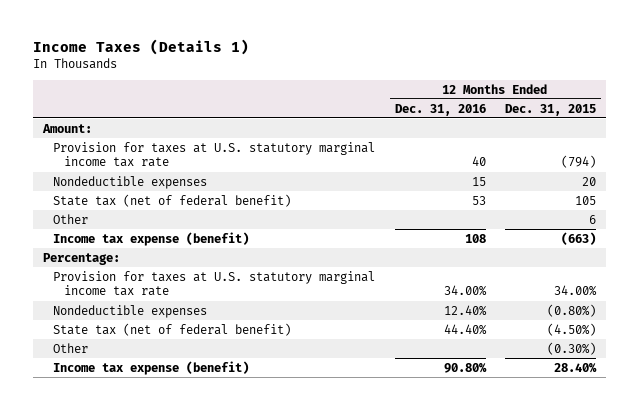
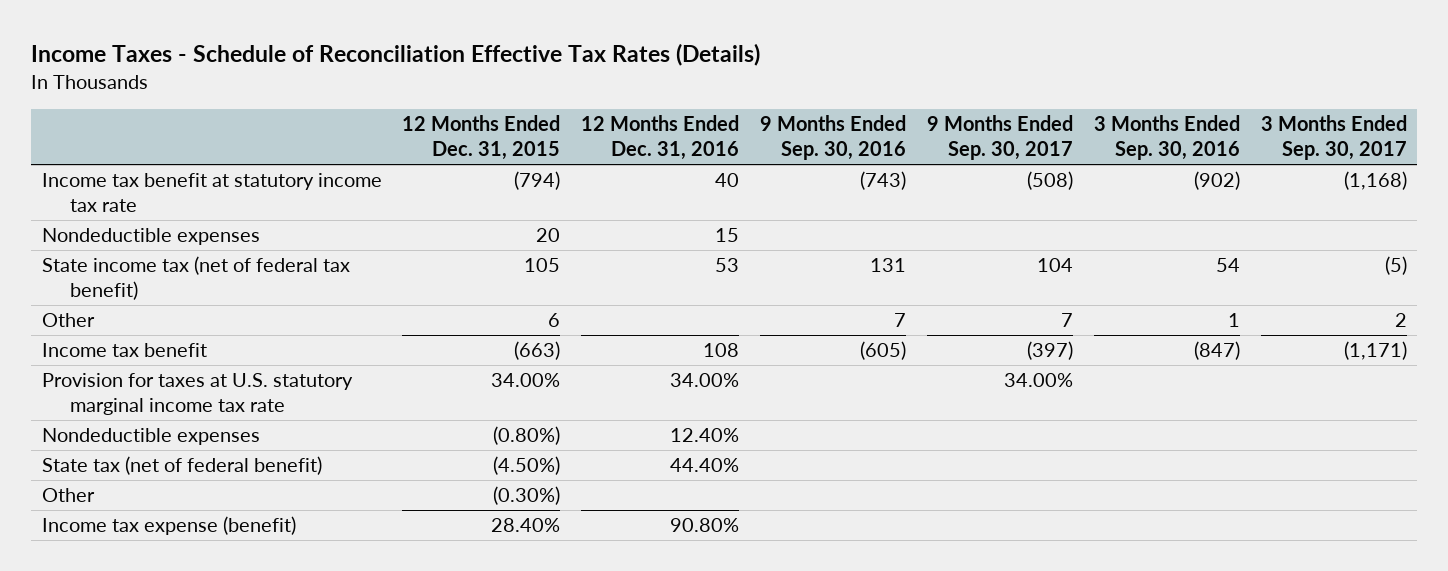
- Income Taxes (Details 1)
+ Income Taxes - Schedule of Reconciliation Effective Tax Rates (Details)
- | 12 Months Ended Dec. 31, 2016 | 12 Months Ended Dec. 31, 2015
+ | 12 Months Ended Dec. 31, 2015 | 12 Months Ended Dec. 31, 2016 | 9 Months Ended Sep. 30, 2016 | 9 Months Ended Sep. 30, 2017 | 3 Months Ended Sep. 30, 2016 | 3 Months Ended Sep. 30, 2017
- Amount:
- Provision for taxes at U.S. statutory marginal income tax rate | 40 | (794)
+ Income tax benefit at statutory income tax rate | (794) | 40 | (743) | (508) | (902) | (1,168)
- State tax (net of federal benefit) | 53 | 105
+ State income tax (net of federal tax benefit) | 105 | 53 | 131 | 104 | 54 | (5)
- Income tax expense (benefit) | 108 | (663)
- Percentage:
+ Income tax benefit | (663) | 108 | (605) | (397) | (847) | (1,171)

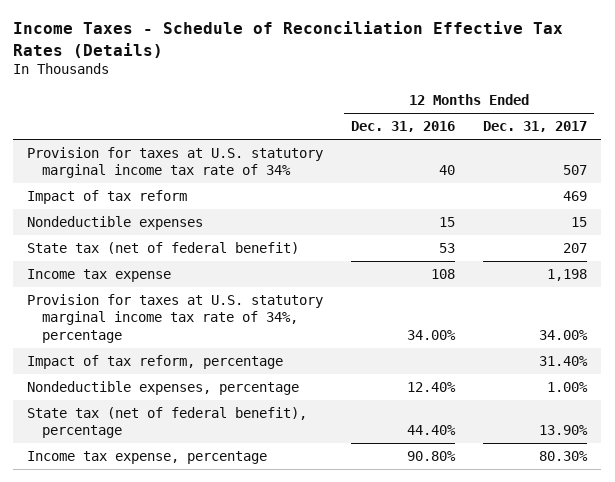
- | 12 Months Ended Dec. 31, 2015 | 12 Months Ended Dec. 31, 2016 | 9 Months Ended Sep. 30, 2016 | 9 Months Ended Sep. 30, 2017 | 3 Months Ended Sep. 30, 2016 | 3 Months Ended Sep. 30, 2017
+ | 12 Months Ended Dec. 31, 2016 | 12 Months Ended Dec. 31, 2017
- Income tax benefit at statutory income tax rate | (794) | 40 | (743) | (508) | (902) | (1,168)
+ Provision for taxes at U.S. statutory marginal income tax rate of 34% | 40 | 507
+ Impact of tax reform | | 469
- State income tax (net of federal tax benefit) | 105 | 53 | 131 | 104 | 54 | (5)
- Other | 6 | | 7 | 7 | 1 | 2
- Income tax benefit | (663) | 108 | (605) | (397) | (847) | (1,171)
- Provision for taxes at U.S. statutory marginal income tax rate | 34.00% | 34.00% | | 34.00% | |
- Nondeductible expenses | (0.80%) | 12.40% | | | |
- State tax (net of federal benefit) | (4.50%) | 44.40% | | | |
- Other | (0.30%) | | | | |
- Income tax expense (benefit) | 28.40% | 90.80% | | | |
+ State tax (net of federal benefit) | 53 | 207
+ Income tax expense | 108 | 1,198
+ Provision for taxes at U.S. statutory marginal income tax rate of 34%, percentage | 34.00% | 34.00%
+ Impact of tax reform, percentage | | 31.40%
+ Nondeductible expenses, percentage | 12.40% | 1.00%
+ State tax (net of federal benefit), percentage | 44.40% | 13.90%
+ Income tax expense, percentage | 90.80% | 80.30%

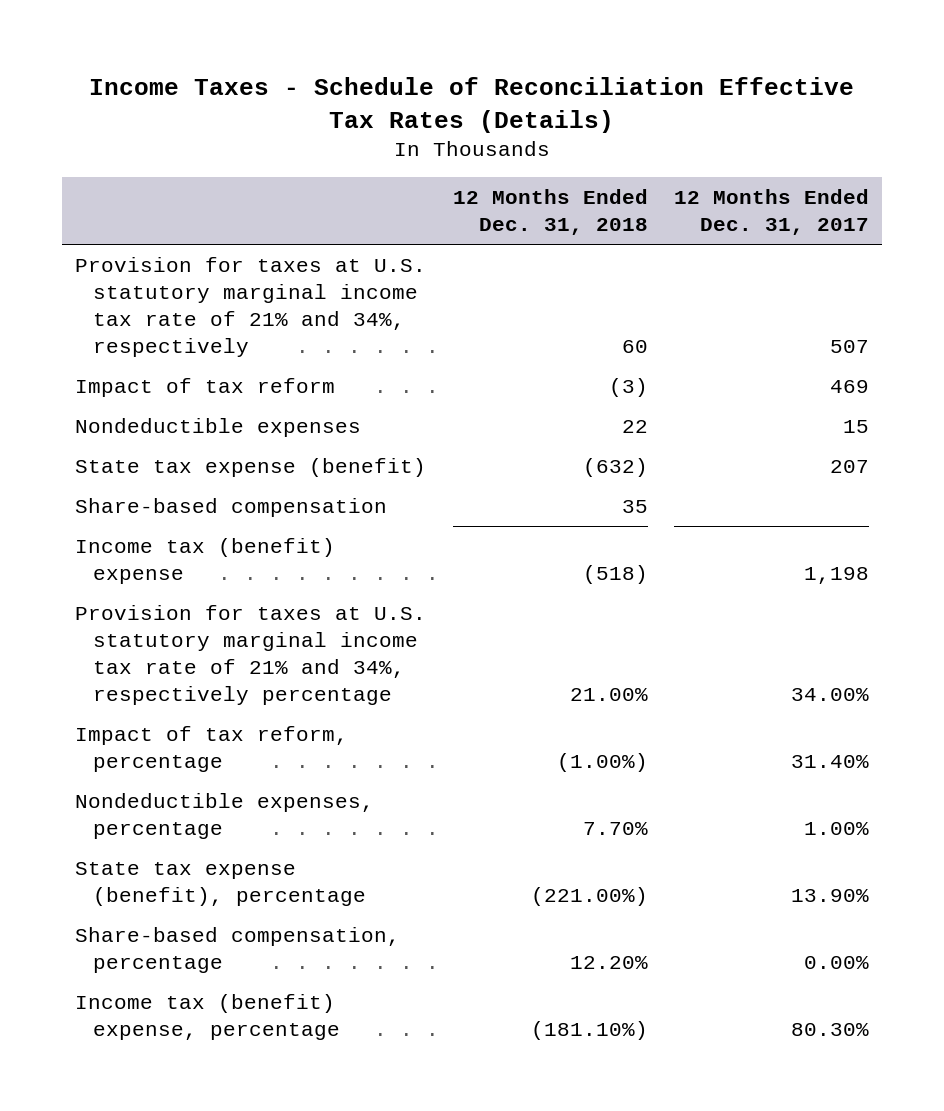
- | 12 Months Ended Dec. 31, 2016 | 12 Months Ended Dec. 31, 2017
+ | 12 Months Ended Dec. 31, 2018 | 12 Months Ended Dec. 31, 2017
- Provision for taxes at U.S. statutory marginal income tax rate of 34% | 40 | 507
+ Provision for taxes at U.S. statutory marginal income tax rate of 21% and 34%, respectively | 60 | 507
- State tax (net of federal benefit) | 53 | 207
- Income tax expense | 108 | 1,198
- Provision for taxes at U.S. statutory marginal income tax rate of 34%, percentage | 34.00% | 34.00%
+ State tax expense (benefit) | (632) | 207
+ Share-based compensation | 35 |
+ Income tax (benefit) expense | (518) | 1,198
+ Provision for taxes at U.S. statutory marginal income tax rate of 21% and 34%, respectively percentage | 21.00% | 34.00%
- State tax (net of federal benefit), percentage | 44.40% | 13.90%
- Income tax expense, percentage | 90.80% | 80.30%
+ State tax expense (benefit), percentage | (221.00%) | 13.90%
+ Share-based compensation, percentage | 12.20% | 0.00%
+ Income tax (benefit) expense, percentage | (181.10%) | 80.30%

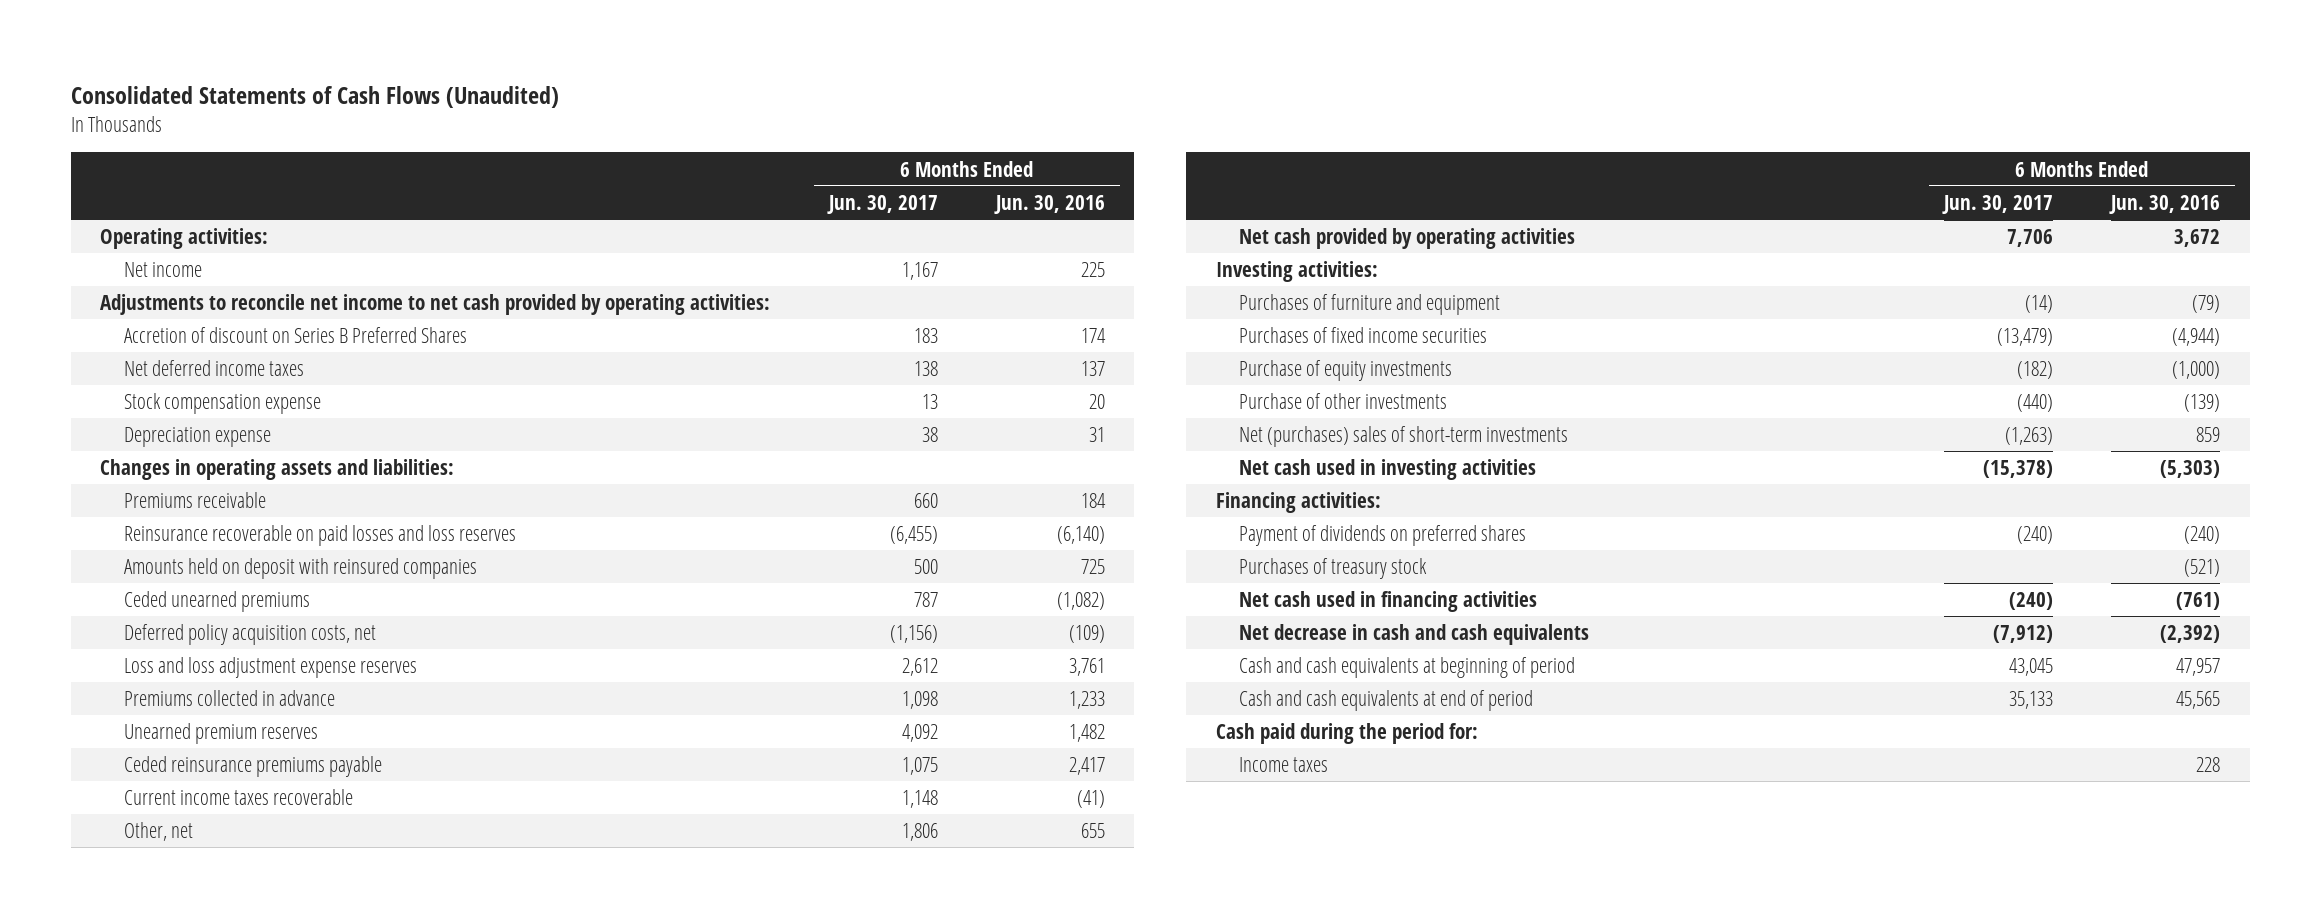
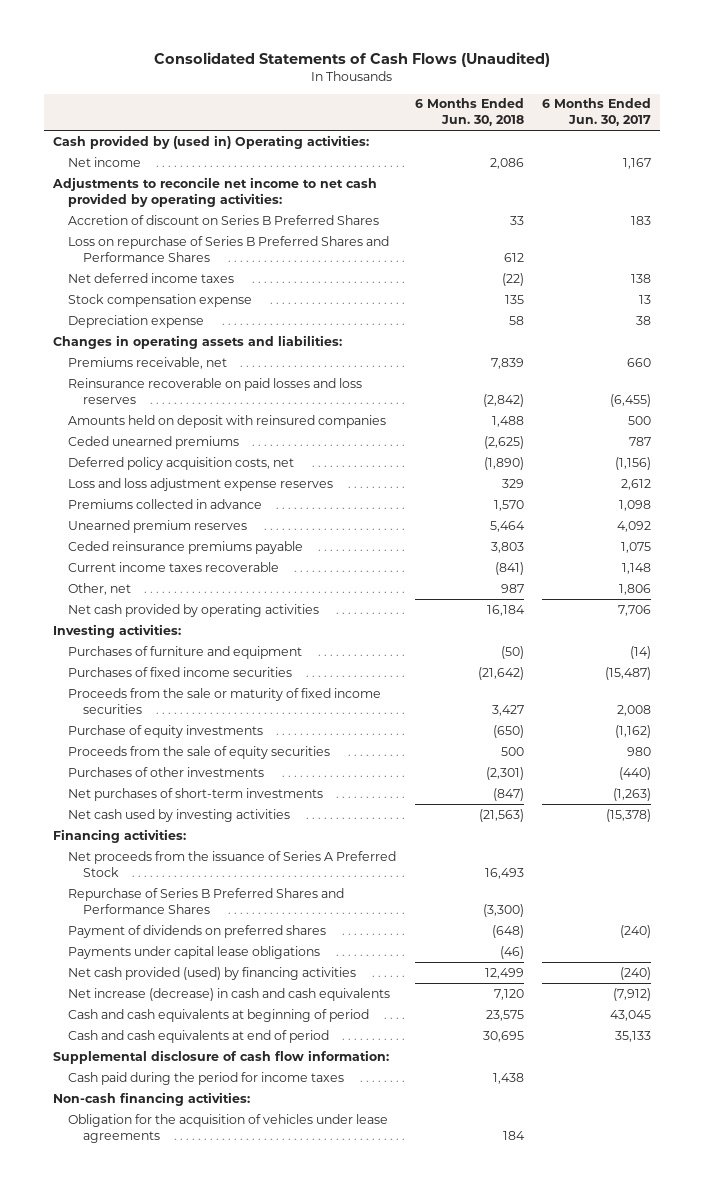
- | 6 Months Ended Jun. 30, 2017 | 6 Months Ended Jun. 30, 2016
+ | 6 Months Ended Jun. 30, 2018 | 6 Months Ended Jun. 30, 2017
- Operating activities:
+ Cash provided by (used in) Operating activities:
+ Loss on repurchase of Series B Preferred Shares and Performance Shares | 612 |
- Premiums receivable | 660 | 184
+ Premiums receivable, net | 7,839 | 660
- Purchases of fixed income securities | (13,479) | (4,944)
- Purchase of equity investments | (182) | (1,000)
- Purchase of other investments | (440) | (139)
- Net (purchases) sales of short-term investments | (1,263) | 859
- Net cash used in investing activities | (15,378) | (5,303)
+ Purchases of fixed income securities | (21,642) | (15,487)
+ Proceeds from the sale or maturity of fixed income securities | 3,427 | 2,008
+ Purchase of equity investments | (650) | (1,162)
+ Proceeds from the sale of equity securities | 500 | 980
+ Purchases of other investments | (2,301) | (440)
+ Net purchases of short-term investments | (847) | (1,263)
+ Net cash used by investing activities | (21,563) | (15,378)
+ Net proceeds from the issuance of Series A Preferred Stock | 16,493 |
+ Repurchase of Series B Preferred Shares and Performance Shares | (3,300) |
- Purchases of treasury stock | | (521)
- Net cash used in financing activities | (240) | (761)
- Net decrease in cash and cash equivalents | (7,912) | (2,392)
+ Payments under capital lease obligations | (46) |
+ Net cash provided (used) by financing activities | 12,499 | (240)
+ Net increase (decrease) in cash and cash equivalents | 7,120 | (7,912)
- Cash paid during the period for:
- Income taxes | | 228
+ Supplemental disclosure of cash flow information:
+ Cash paid during the period for income taxes | 1,438 |
+ Non-cash financing activities:
+ Obligation for the acquisition of vehicles under lease agreements | 184 |

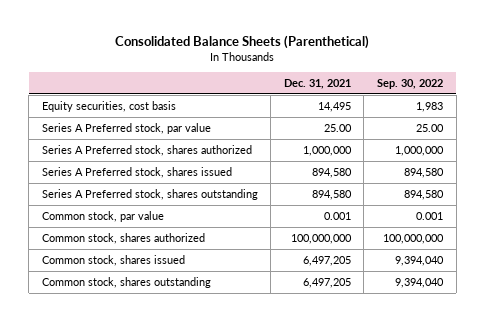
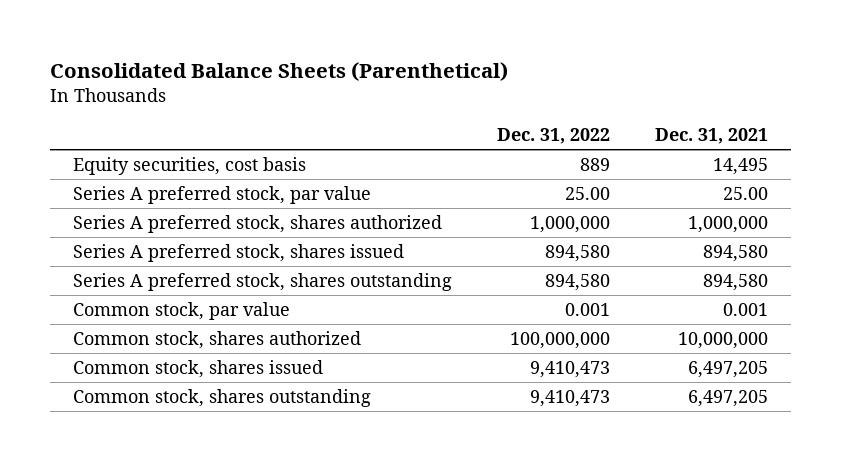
- | Dec. 31, 2021 | Sep. 30, 2022
+ | Dec. 31, 2022 | Dec. 31, 2021
- Series A Preferred stock, par value | 25.00 | 25.00
- Series A Preferred stock, shares authorized | 1,000,000 | 1,000,000
- Series A Preferred stock, shares issued | 894,580 | 894,580
- Series A Preferred stock, shares outstanding | 894,580 | 894,580
+ Series A preferred stock, par value | 25.00 | 25.00
+ Series A preferred stock, shares authorized | 1,000,000 | 1,000,000
+ Series A preferred stock, shares issued | 894,580 | 894,580
+ Series A preferred stock, shares outstanding | 894,580 | 894,580
- Common stock, shares authorized | 100,000,000 | 100,000,000
+ Common stock, shares authorized | 100,000,000 | 10,000,000

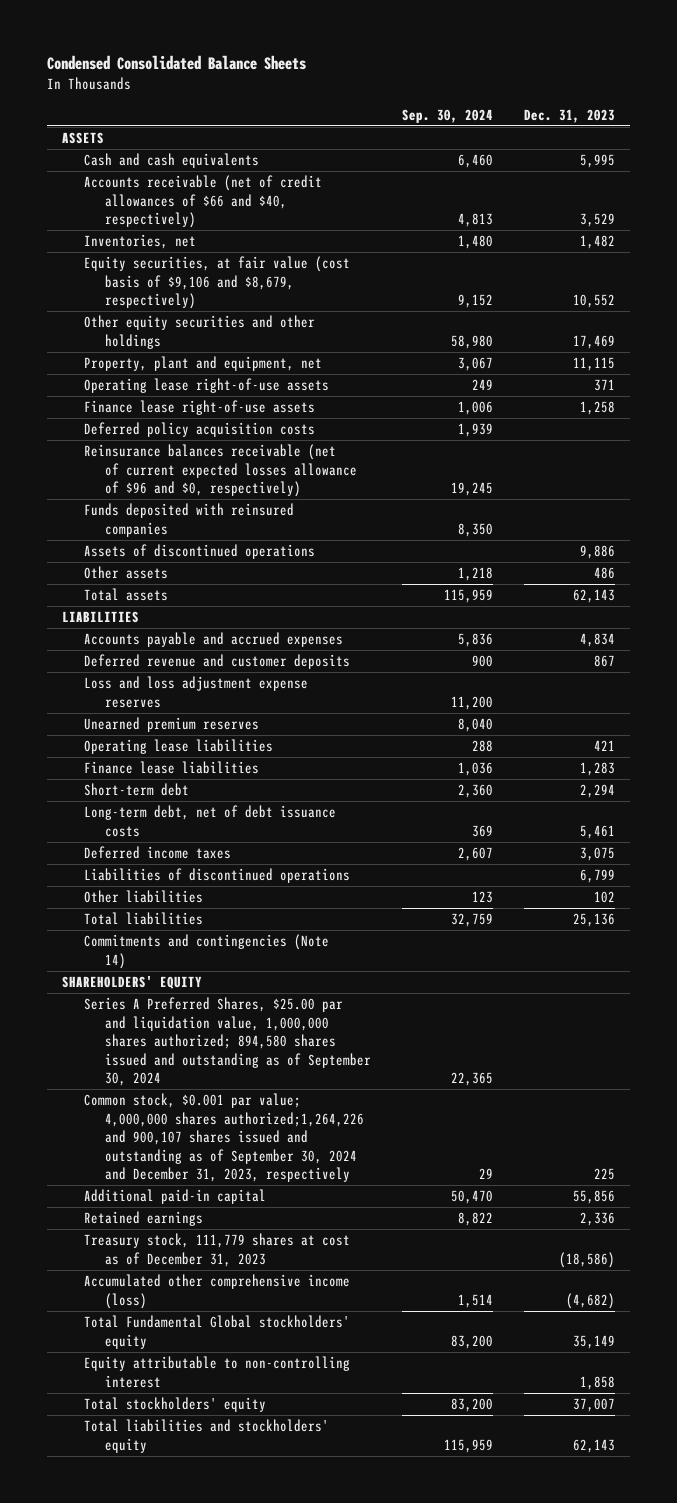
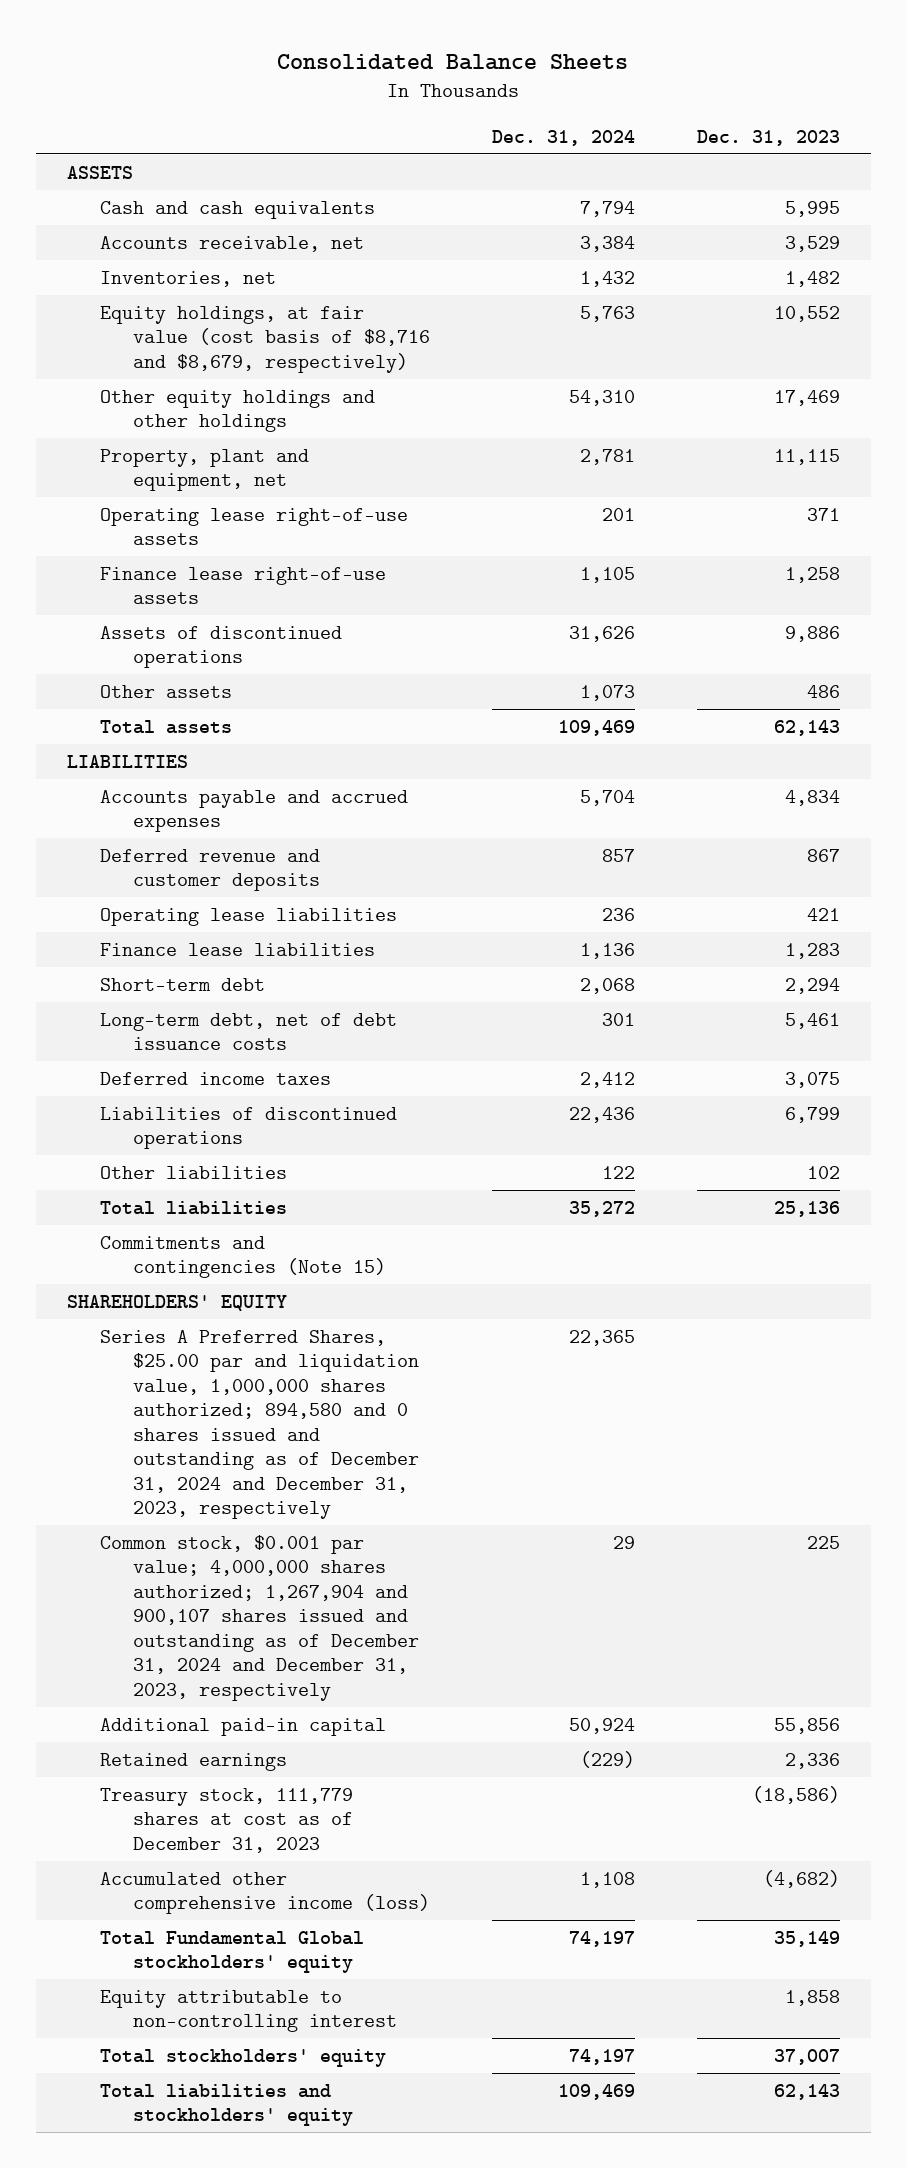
- Condensed Consolidated Balance Sheets
+ Consolidated Balance Sheets
- | Sep. 30, 2024 | Dec. 31, 2023
+ | Dec. 31, 2024 | Dec. 31, 2023
- Accounts receivable (net of credit allowances of $66 and $40, respectively) | 4,813 | 3,529
+ Accounts receivable, net | 3,384 | 3,529
- Equity securities, at fair value (cost basis of $9,106 and $8,679, respectively) | 9,152 | 10,552
- Other equity securities and other holdings | 58,980 | 17,469
+ Equity holdings, at fair value (cost basis of $8,716 and $8,679, respectively) | 5,763 | 10,552
+ Other equity holdings and other holdings | 54,310 | 17,469
- Deferred policy acquisition costs | 1,939 |
- Reinsurance balances receivable (net of current expected losses allowance of $96 and $0, respectively) | 19,245 |
- Funds deposited with reinsured companies | 8,350 |
- Loss and loss adjustment expense reserves | 11,200 |
- Unearned premium reserves | 8,040 |
- Commitments and contingencies (Note 14)
+ Commitments and contingencies (Note 15)
- Series A Preferred Shares, $25.00 par and liquidation value, 1,000,000 shares authorized; 894,580 shares issued and outstanding as of September 30, 2024 | 22,365 |
- Common stock, $0.001 par value; 4,000,000 shares authorized;1,264,226 and 900,107 shares issued and outstanding as of September 30, 2024 and December 31, 2023, respectively | 29 | 225
+ Series A Preferred Shares, $25.00 par and liquidation value, 1,000,000 shares authorized; 894,580 and 0 shares issued and outstanding as of December 31, 2024 and December 31, 2023, respectively | 22,365 |
+ Common stock, $0.001 par value; 4,000,000 shares authorized; 1,267,904 and 900,107 shares issued and outstanding as of December 31, 2024 and December 31, 2023, respectively | 29 | 225

